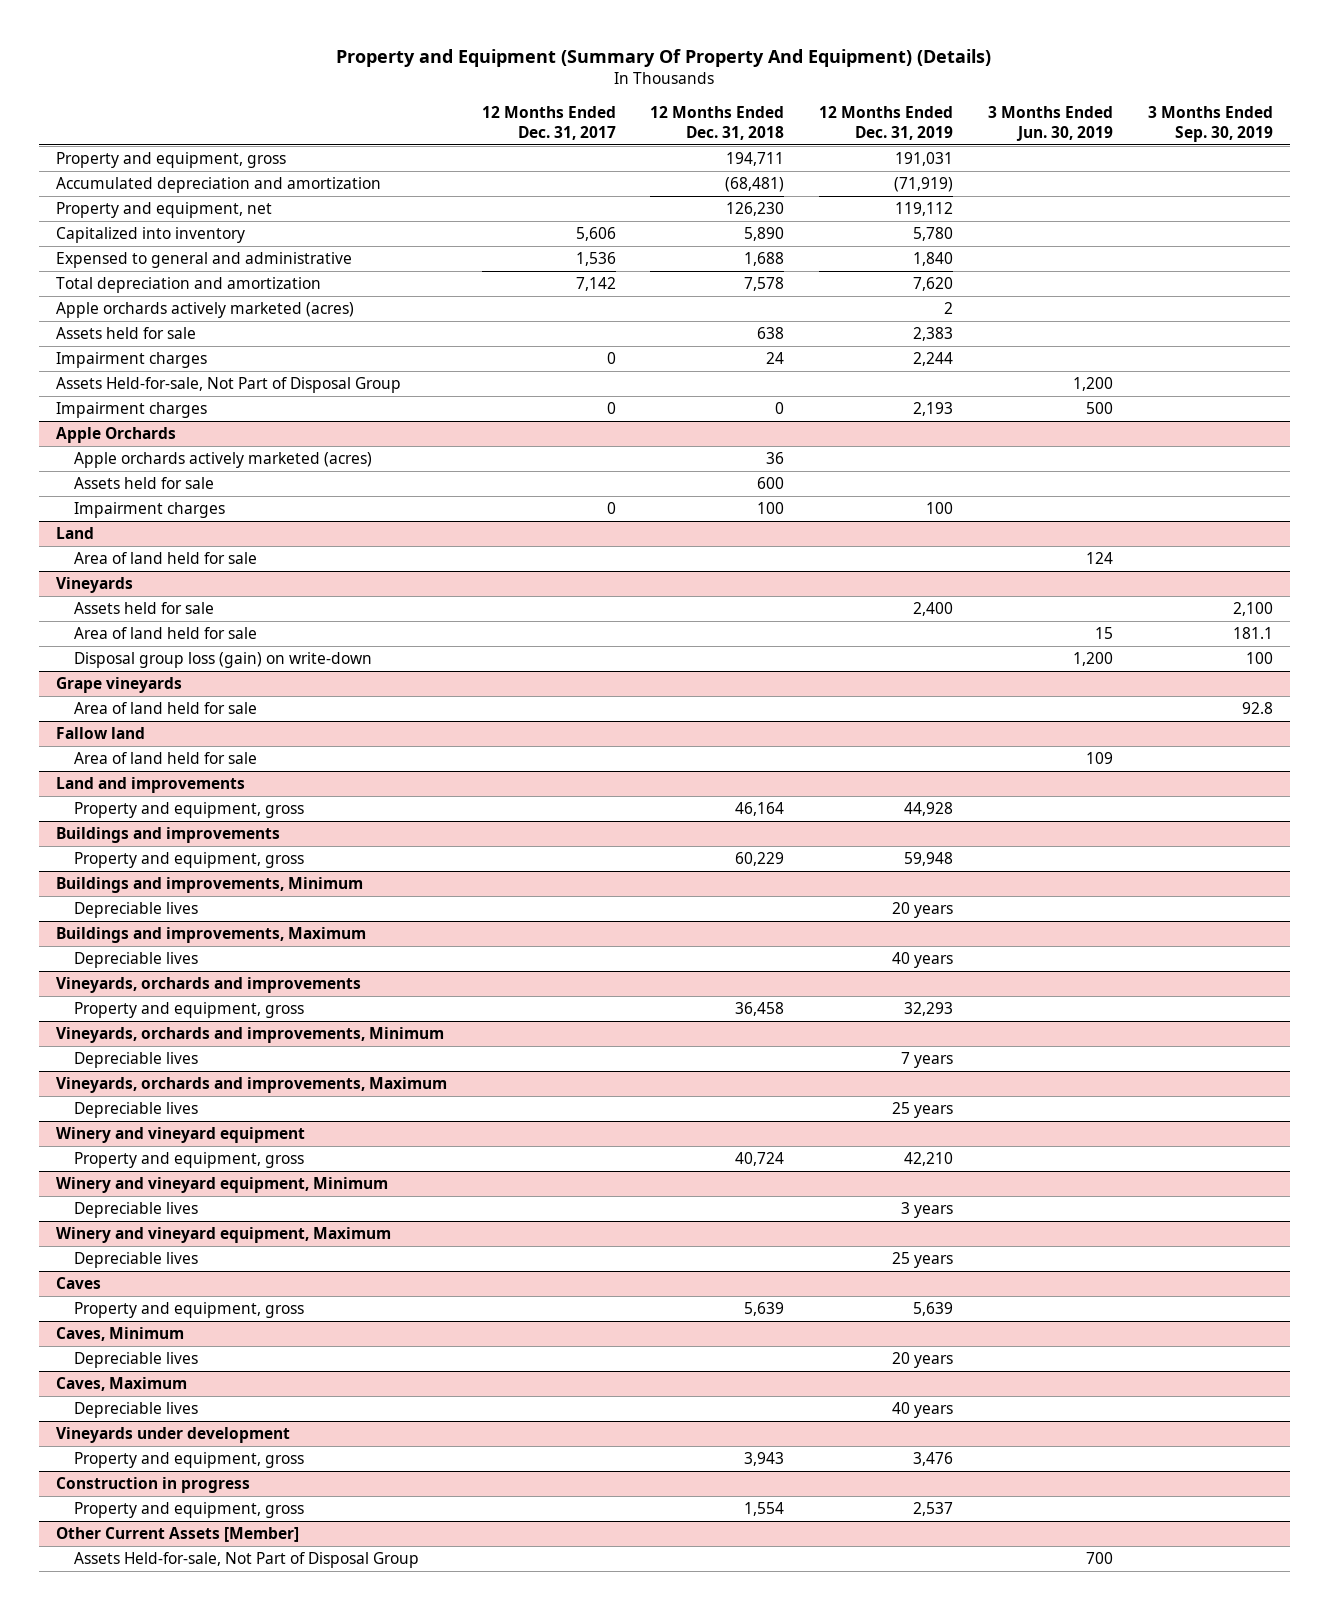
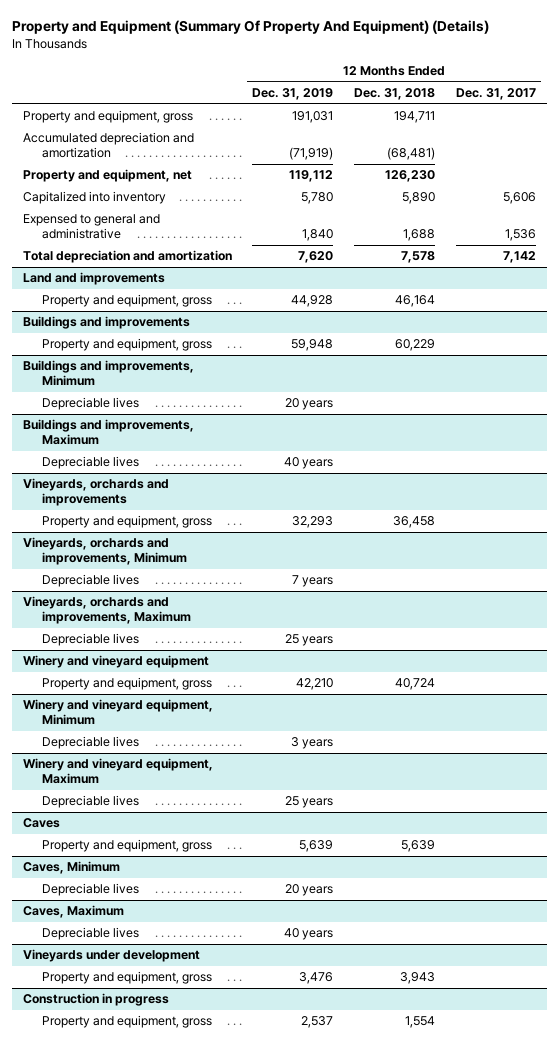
- | 12 Months Ended Dec. 31, 2017 | 12 Months Ended Dec. 31, 2018 | 12 Months Ended Dec. 31, 2019 | 3 Months Ended Jun. 30, 2019 | 3 Months Ended Sep. 30, 2019
+ | 12 Months Ended Dec. 31, 2019 | 12 Months Ended Dec. 31, 2018 | 12 Months Ended Dec. 31, 2017
- Apple orchards actively marketed (acres) | | | 2 | |
- Assets held for sale | | 638 | 2,383 | |
- Impairment charges | 0 | 24 | 2,244 | |
- Assets Held-for-sale, Not Part of Disposal Group | | | | 1,200 |
- Impairment charges | 0 | 0 | 2,193 | 500 |
- Apple Orchards
- Apple orchards actively marketed (acres) | | 36 | | |
- Assets held for sale | | 600 | | |
- Impairment charges | 0 | 100 | 100 | |
- Land
- Area of land held for sale | | | | 124 |
- Vineyards
- Assets held for sale | | | 2,400 | | 2,100
- Area of land held for sale | | | | 15 | 181.1
- Disposal group loss (gain) on write-down | | | | 1,200 | 100
- Grape vineyards
- Area of land held for sale | | | | | 92.8
- Fallow land
- Area of land held for sale | | | | 109 |
- Other Current Assets [Member]
- Assets Held-for-sale, Not Part of Disposal Group | | | | 700 |

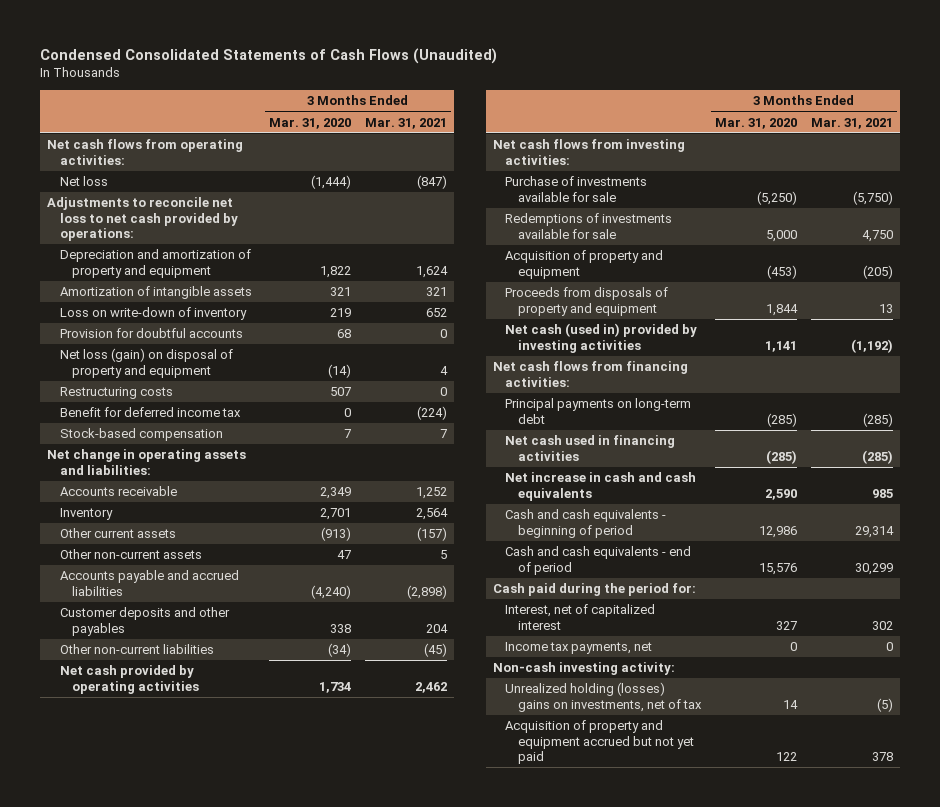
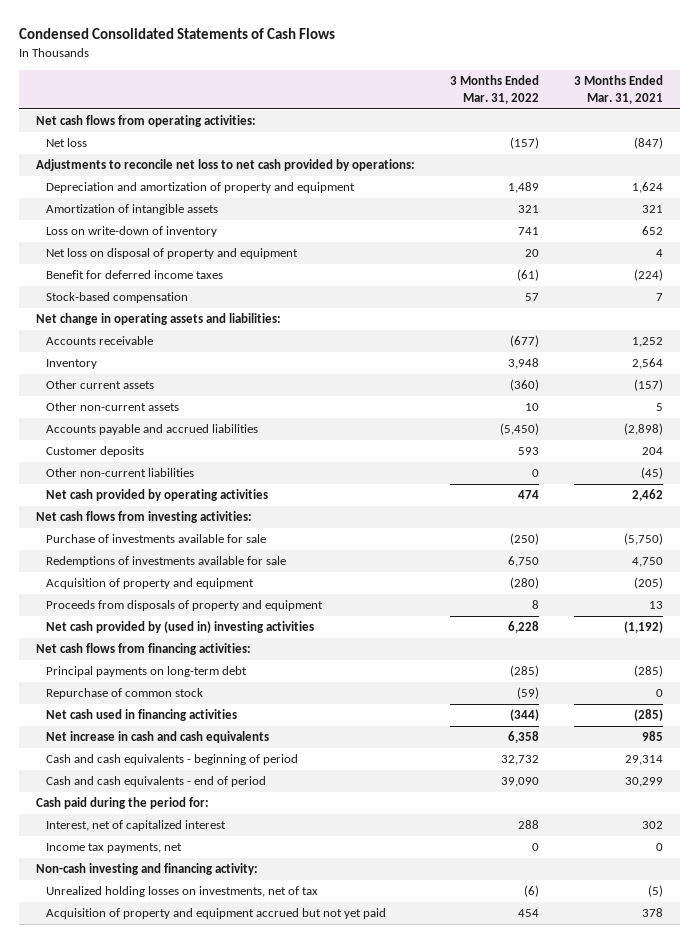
- Condensed Consolidated Statements of Cash Flows (Unaudited)
+ Condensed Consolidated Statements of Cash Flows
- | 3 Months Ended Mar. 31, 2020 | 3 Months Ended Mar. 31, 2021
+ | 3 Months Ended Mar. 31, 2022 | 3 Months Ended Mar. 31, 2021
- Provision for doubtful accounts | 68 | 0
- Net loss (gain) on disposal of property and equipment | (14) | 4
- Restructuring costs | 507 | 0
- Benefit for deferred income tax | 0 | (224)
+ Net loss on disposal of property and equipment | 20 | 4
+ Benefit for deferred income taxes | (61) | (224)
- Customer deposits and other payables | 338 | 204
+ Customer deposits | 593 | 204
- Net cash (used in) provided by investing activities | 1,141 | (1,192)
+ Net cash provided by (used in) investing activities | 6,228 | (1,192)
+ Repurchase of common stock | (59) | 0
- Non-cash investing activity:
- Unrealized holding (losses) gains on investments, net of tax | 14 | (5)
+ Non-cash investing and financing activity:
+ Unrealized holding losses on investments, net of tax | (6) | (5)

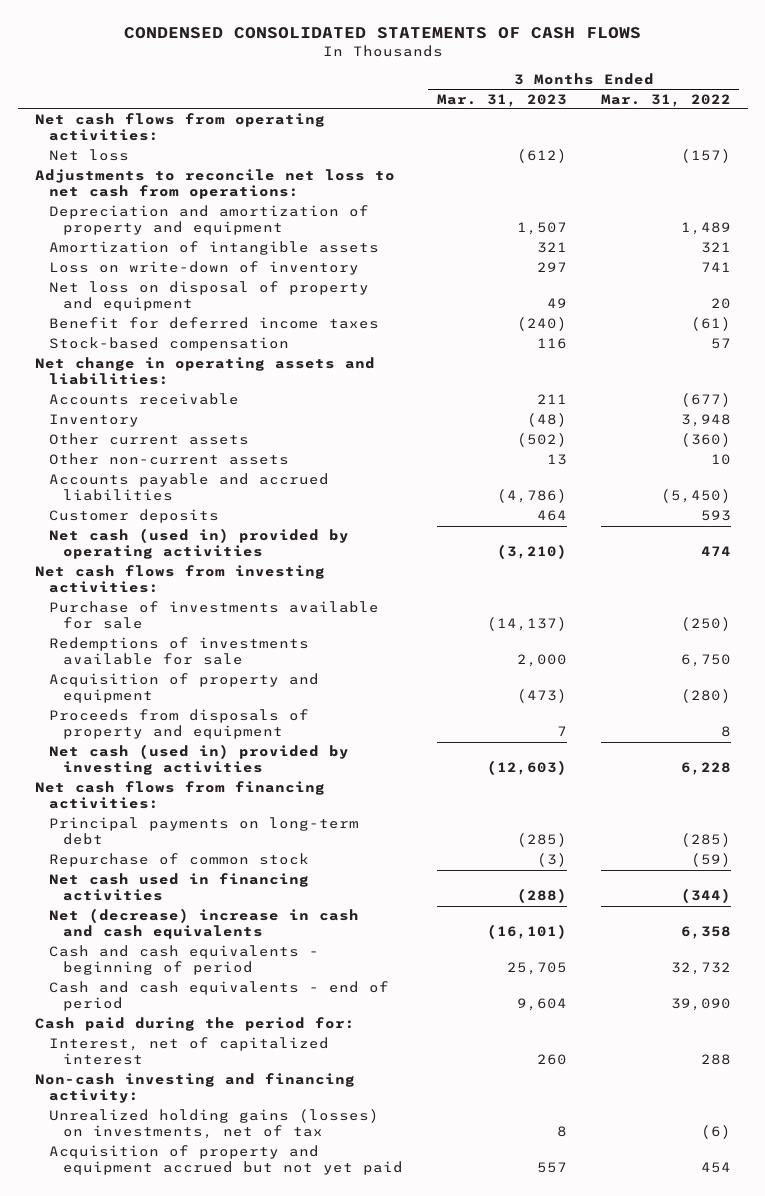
- Condensed Consolidated Statements of Cash Flows
+ CONDENSED CONSOLIDATED STATEMENTS OF CASH FLOWS
- | 3 Months Ended Mar. 31, 2022 | 3 Months Ended Mar. 31, 2021
+ | 3 Months Ended Mar. 31, 2023 | 3 Months Ended Mar. 31, 2022
- Adjustments to reconcile net loss to net cash provided by operations:
+ Adjustments to reconcile net loss to net cash from operations:
- Other non-current liabilities | 0 | (45)
- Net cash provided by operating activities | 474 | 2,462
+ Net cash (used in) provided by operating activities | (3,210) | 474
- Net cash provided by (used in) investing activities | 6,228 | (1,192)
+ Net cash (used in) provided by investing activities | (12,603) | 6,228
- Net increase in cash and cash equivalents | 6,358 | 985
+ Net (decrease) increase in cash and cash equivalents | (16,101) | 6,358
- Income tax payments, net | 0 | 0
- Unrealized holding losses on investments, net of tax | (6) | (5)
+ Unrealized holding gains (losses) on investments, net of tax | 8 | (6)

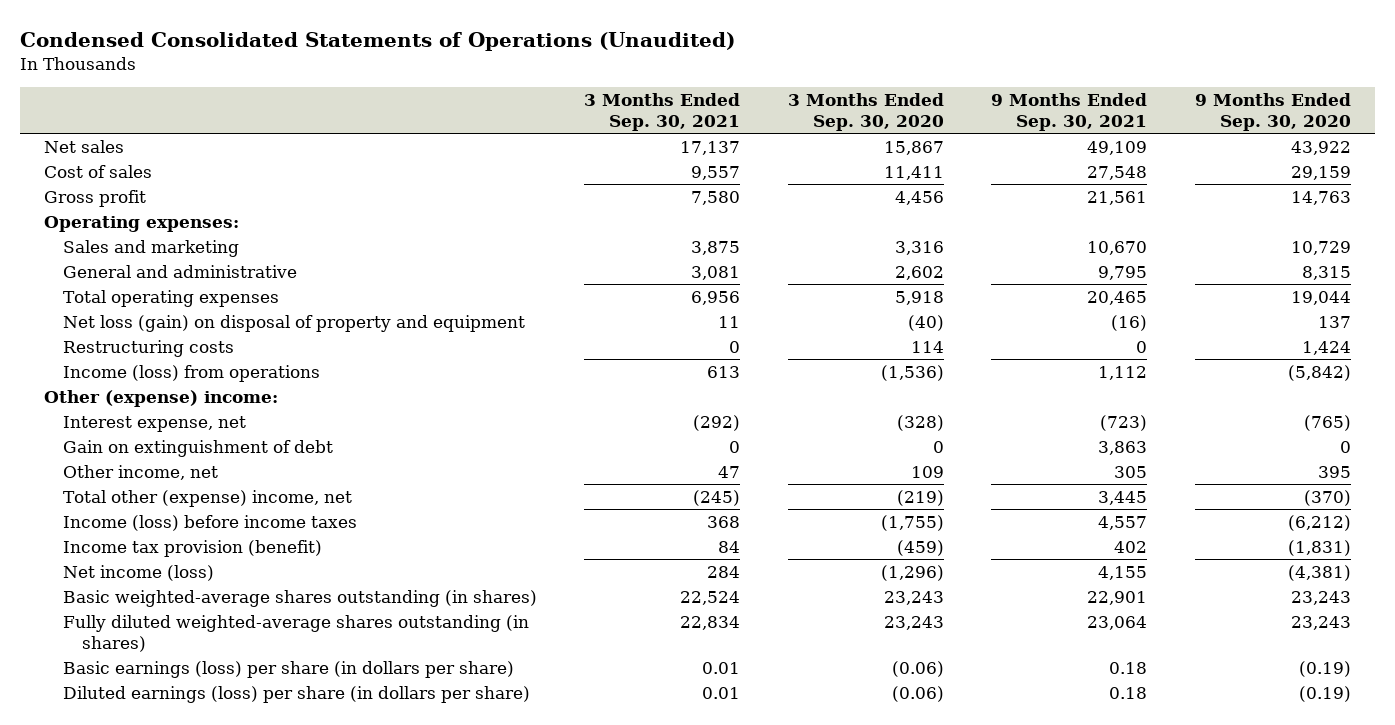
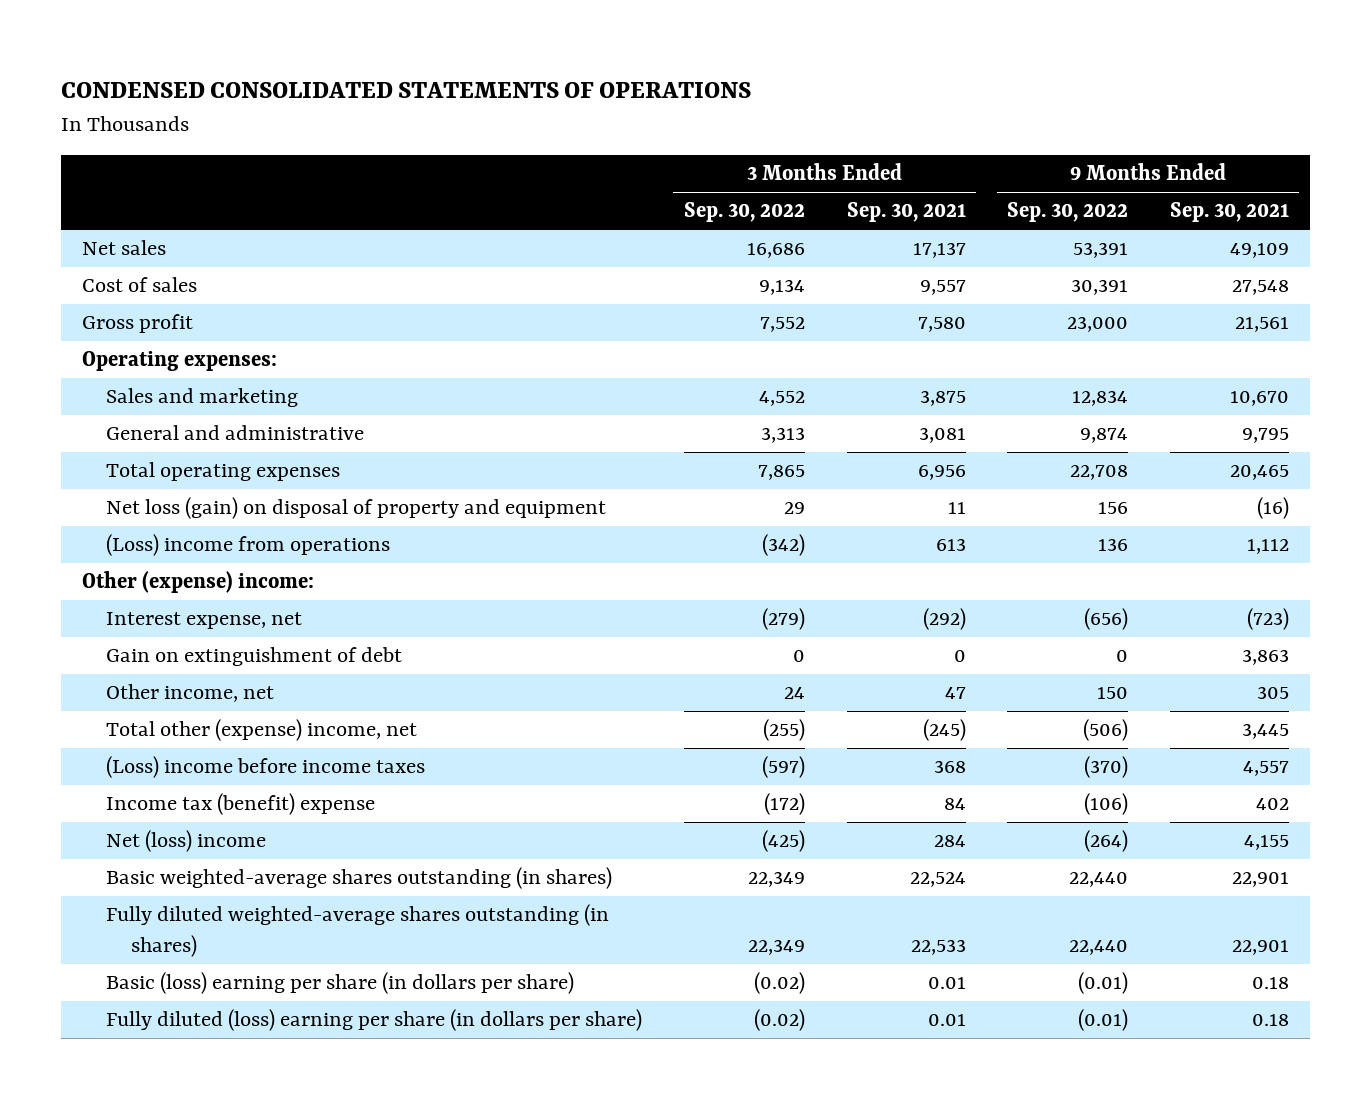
- Condensed Consolidated Statements of Operations (Unaudited)
+ CONDENSED CONSOLIDATED STATEMENTS OF OPERATIONS
- | 3 Months Ended Sep. 30, 2021 | 3 Months Ended Sep. 30, 2020 | 9 Months Ended Sep. 30, 2021 | 9 Months Ended Sep. 30, 2020
+ | 3 Months Ended Sep. 30, 2022 | 3 Months Ended Sep. 30, 2021 | 9 Months Ended Sep. 30, 2022 | 9 Months Ended Sep. 30, 2021
- Restructuring costs | 0 | 114 | 0 | 1,424
- Income (loss) from operations | 613 | (1,536) | 1,112 | (5,842)
+ (Loss) income from operations | (342) | 613 | 136 | 1,112
- Income (loss) before income taxes | 368 | (1,755) | 4,557 | (6,212)
- Income tax provision (benefit) | 84 | (459) | 402 | (1,831)
- Net income (loss) | 284 | (1,296) | 4,155 | (4,381)
+ (Loss) income before income taxes | (597) | 368 | (370) | 4,557
+ Income tax (benefit) expense | (172) | 84 | (106) | 402
+ Net (loss) income | (425) | 284 | (264) | 4,155
- Fully diluted weighted-average shares outstanding (in shares) | 22,834 | 23,243 | 23,064 | 23,243
- Basic earnings (loss) per share (in dollars per share) | 0.01 | (0.06) | 0.18 | (0.19)
- Diluted earnings (loss) per share (in dollars per share) | 0.01 | (0.06) | 0.18 | (0.19)
+ Fully diluted weighted-average shares outstanding (in shares) | 22,349 | 22,533 | 22,440 | 22,901
+ Basic (loss) earning per share (in dollars per share) | (0.02) | 0.01 | (0.01) | 0.18
+ Fully diluted (loss) earning per share (in dollars per share) | (0.02) | 0.01 | (0.01) | 0.18

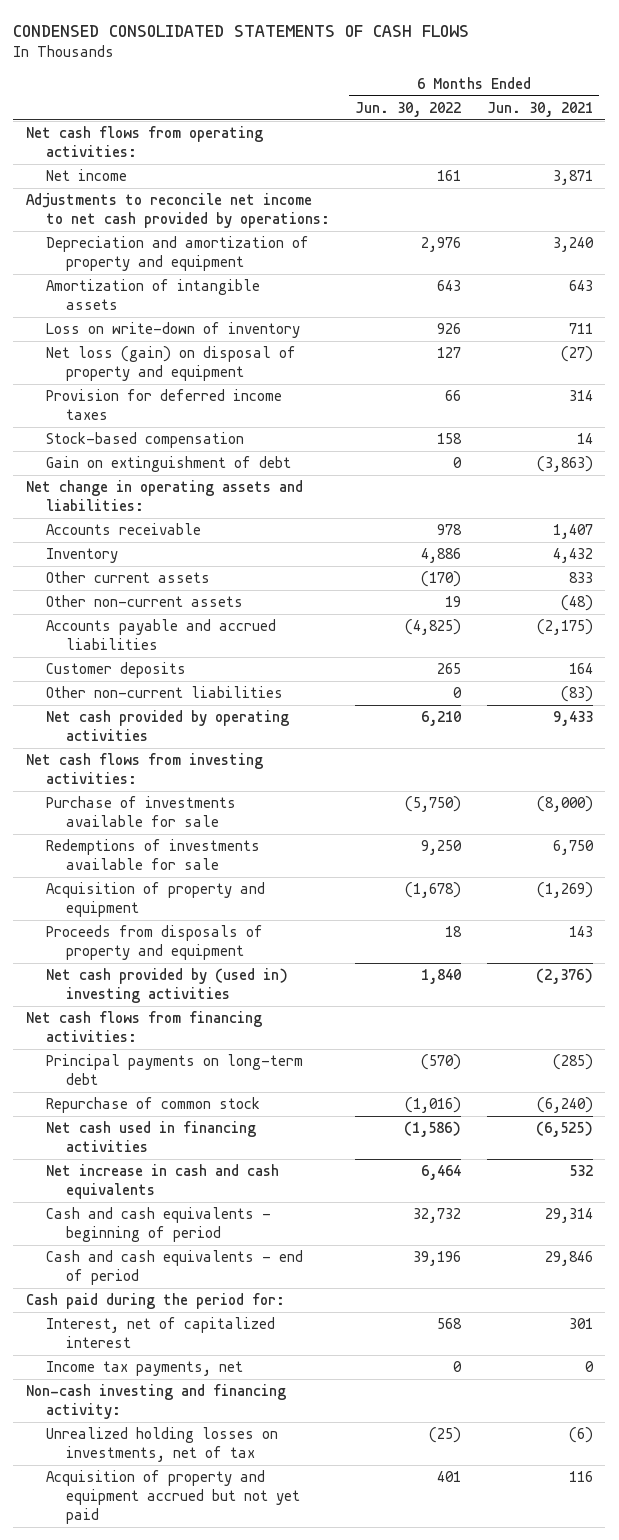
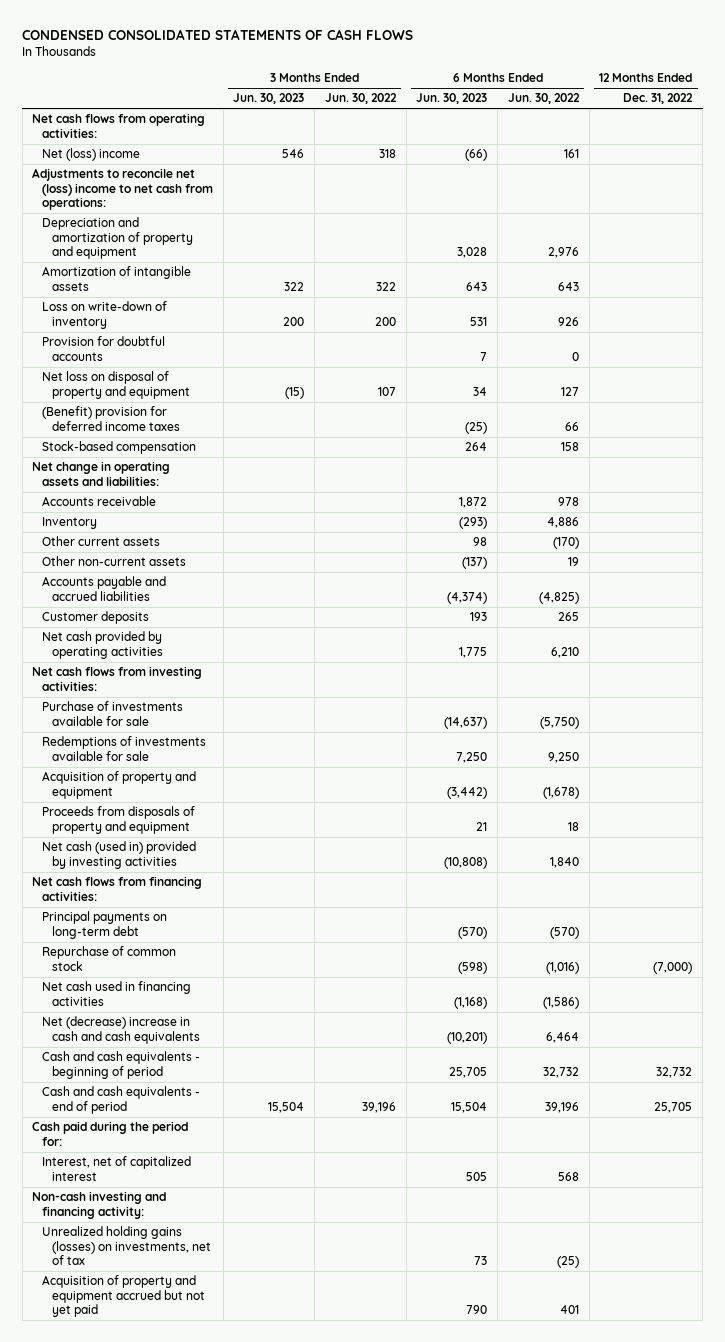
- | 6 Months Ended Jun. 30, 2022 | 6 Months Ended Jun. 30, 2021
+ | 3 Months Ended Jun. 30, 2023 | 3 Months Ended Jun. 30, 2022 | 6 Months Ended Jun. 30, 2023 | 6 Months Ended Jun. 30, 2022 | 12 Months Ended Dec. 31, 2022
- Net income | 161 | 3,871
- Adjustments to reconcile net income to net cash provided by operations:
+ Net (loss) income | 546 | 318 | (66) | 161 |
+ Adjustments to reconcile net (loss) income to net cash from operations:
- Net loss (gain) on disposal of property and equipment | 127 | (27)
- Provision for deferred income taxes | 66 | 314
+ Provision for doubtful accounts | | | 7 | 0 |
+ Net loss on disposal of property and equipment | (15) | 107 | 34 | 127 |
+ (Benefit) provision for deferred income taxes | | | (25) | 66 |
- Gain on extinguishment of debt | 0 | (3,863)
- Other non-current liabilities | 0 | (83)
- Net cash provided by (used in) investing activities | 1,840 | (2,376)
+ Net cash (used in) provided by investing activities | | | (10,808) | 1,840 |
- Net increase in cash and cash equivalents | 6,464 | 532
+ Net (decrease) increase in cash and cash equivalents | | | (10,201) | 6,464 |
- Income tax payments, net | 0 | 0
- Unrealized holding losses on investments, net of tax | (25) | (6)
+ Unrealized holding gains (losses) on investments, net of tax | | | 73 | (25) |

